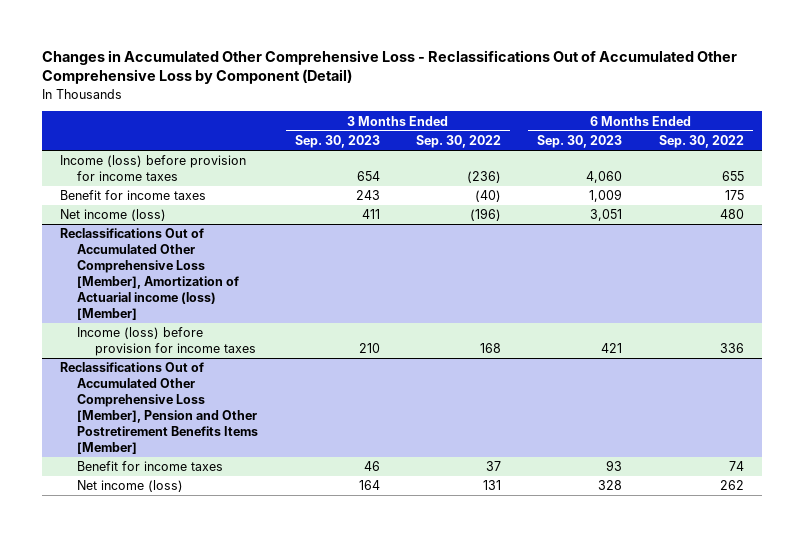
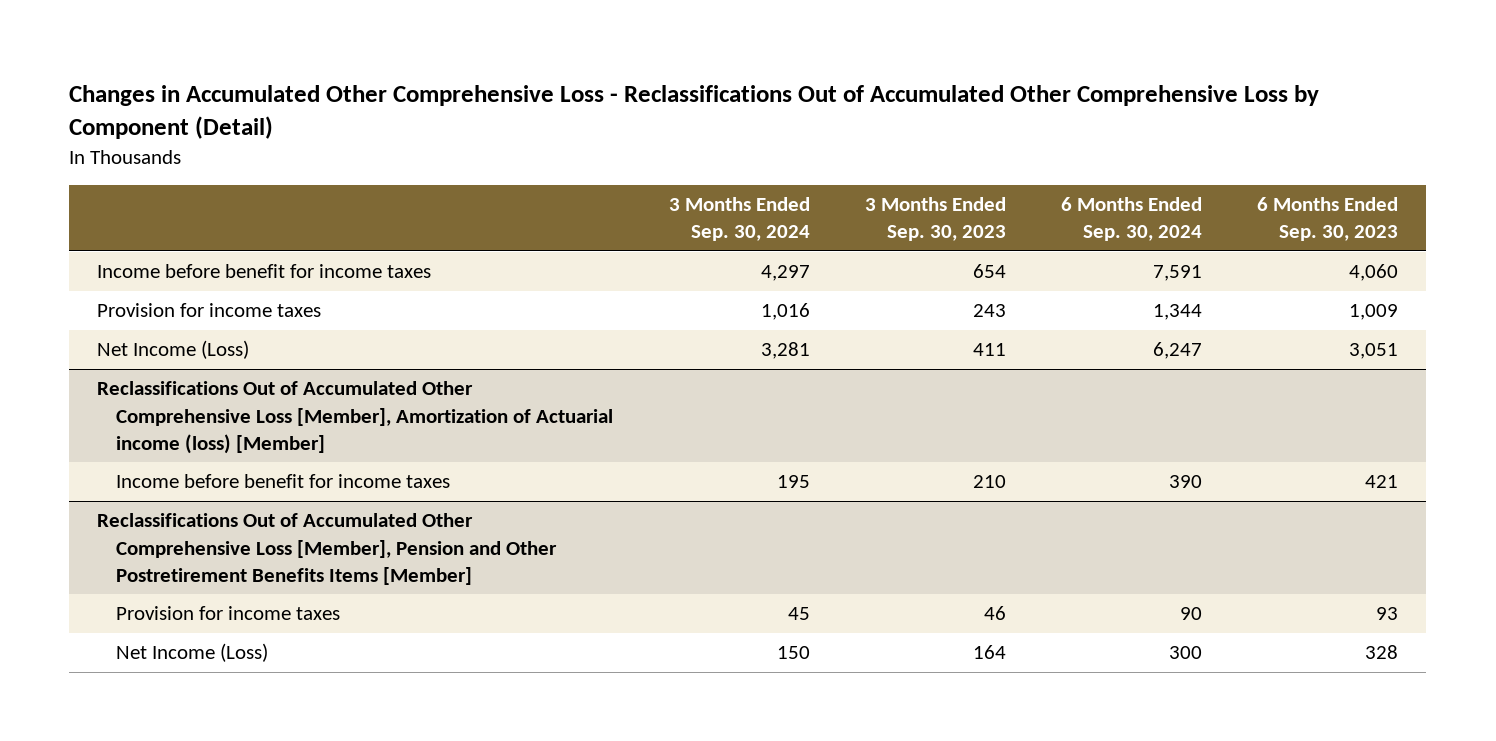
- | 3 Months Ended Sep. 30, 2023 | 3 Months Ended Sep. 30, 2022 | 6 Months Ended Sep. 30, 2023 | 6 Months Ended Sep. 30, 2022
+ | 3 Months Ended Sep. 30, 2024 | 3 Months Ended Sep. 30, 2023 | 6 Months Ended Sep. 30, 2024 | 6 Months Ended Sep. 30, 2023
- Income (loss) before provision for income taxes | 654 | (236) | 4,060 | 655
- Benefit for income taxes | 243 | (40) | 1,009 | 175
- Net income (loss) | 411 | (196) | 3,051 | 480
+ Income before benefit for income taxes | 4,297 | 654 | 7,591 | 4,060
+ Provision for income taxes | 1,016 | 243 | 1,344 | 1,009
+ Net Income (Loss) | 3,281 | 411 | 6,247 | 3,051
@ Reclassifications Out of Accumulated Other Comprehensive Loss [Member], Amortization of Actuarial income (loss) [Member]
- Income (loss) before provision for income taxes | 210 | 168 | 421 | 336
+ Income before benefit for income taxes | 195 | 210 | 390 | 421
@ Reclassifications Out of Accumulated Other Comprehensive Loss [Member], Pension and Other Postretirement Benefits Items [Member]
- Benefit for income taxes | 46 | 37 | 93 | 74
- Net income (loss) | 164 | 131 | 328 | 262
+ Provision for income taxes | 45 | 46 | 90 | 93
+ Net Income (Loss) | 150 | 164 | 300 | 328

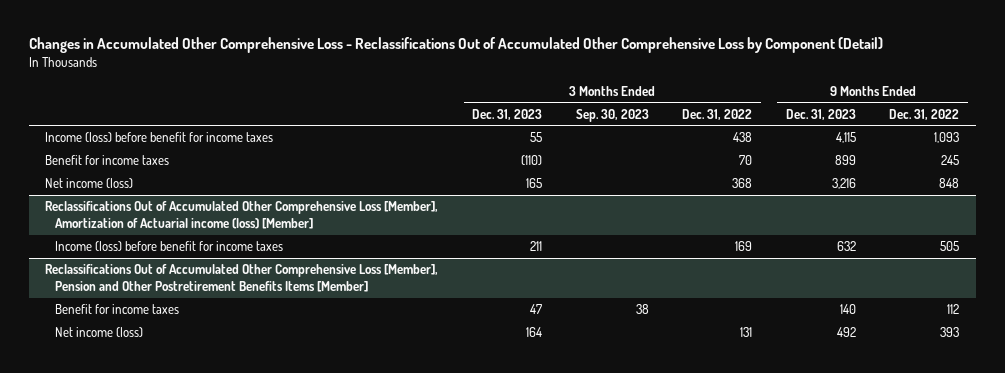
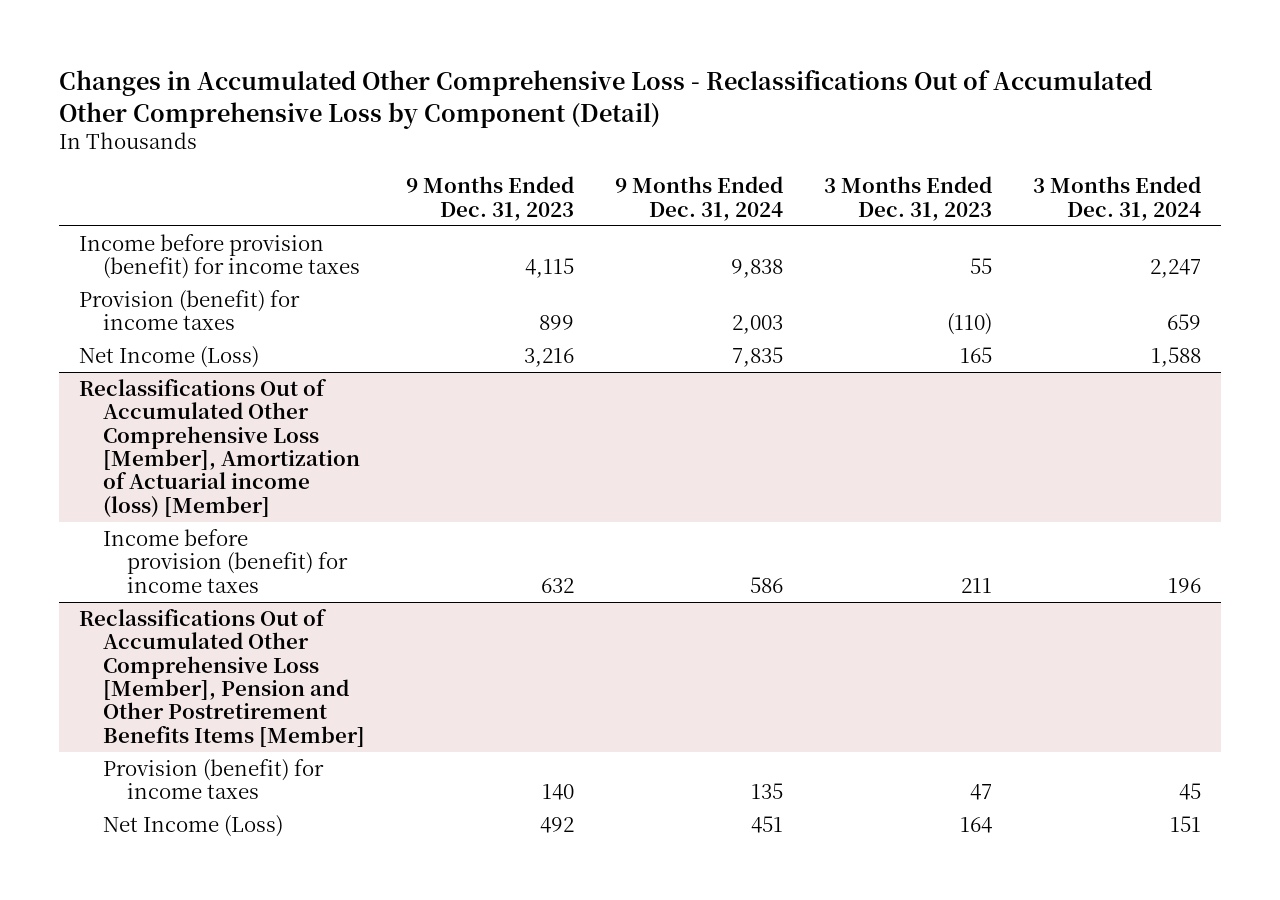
- | 3 Months Ended Dec. 31, 2023 | 3 Months Ended Sep. 30, 2023 | 3 Months Ended Dec. 31, 2022 | 9 Months Ended Dec. 31, 2023 | 9 Months Ended Dec. 31, 2022
+ | 9 Months Ended Dec. 31, 2023 | 9 Months Ended Dec. 31, 2024 | 3 Months Ended Dec. 31, 2023 | 3 Months Ended Dec. 31, 2024
- Income (loss) before benefit for income taxes | 55 | | 438 | 4,115 | 1,093
- Benefit for income taxes | (110) | | 70 | 899 | 245
- Net income (loss) | 165 | | 368 | 3,216 | 848
+ Income before provision (benefit) for income taxes | 4,115 | 9,838 | 55 | 2,247
+ Provision (benefit) for income taxes | 899 | 2,003 | (110) | 659
+ Net Income (Loss) | 3,216 | 7,835 | 165 | 1,588
@ Reclassifications Out of Accumulated Other Comprehensive Loss [Member], Amortization of Actuarial income (loss) [Member]
- Income (loss) before benefit for income taxes | 211 | | 169 | 632 | 505
+ Income before provision (benefit) for income taxes | 632 | 586 | 211 | 196
@ Reclassifications Out of Accumulated Other Comprehensive Loss [Member], Pension and Other Postretirement Benefits Items [Member]
- Benefit for income taxes | 47 | 38 | | 140 | 112
- Net income (loss) | 164 | | 131 | 492 | 393
+ Provision (benefit) for income taxes | 140 | 135 | 47 | 45
+ Net Income (Loss) | 492 | 451 | 164 | 151

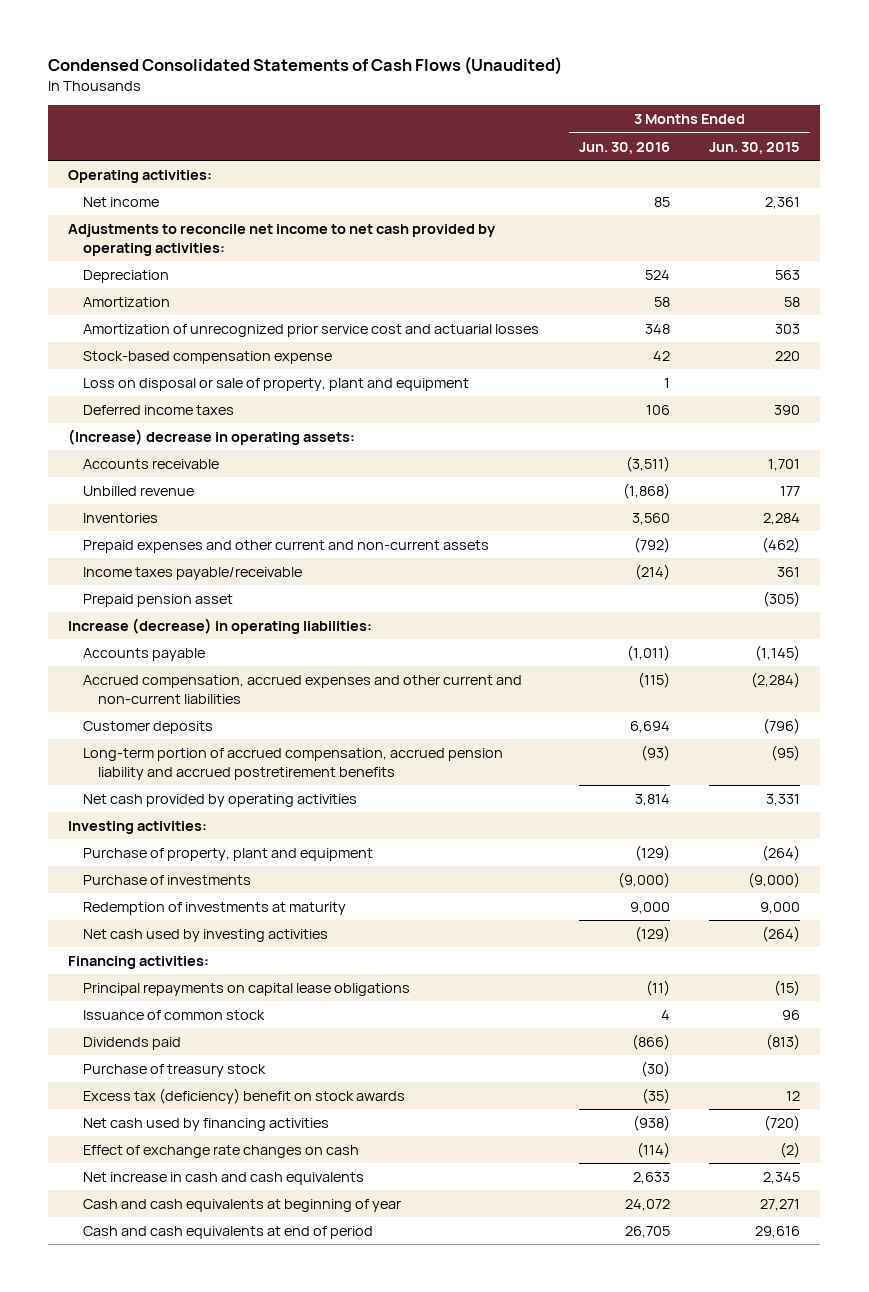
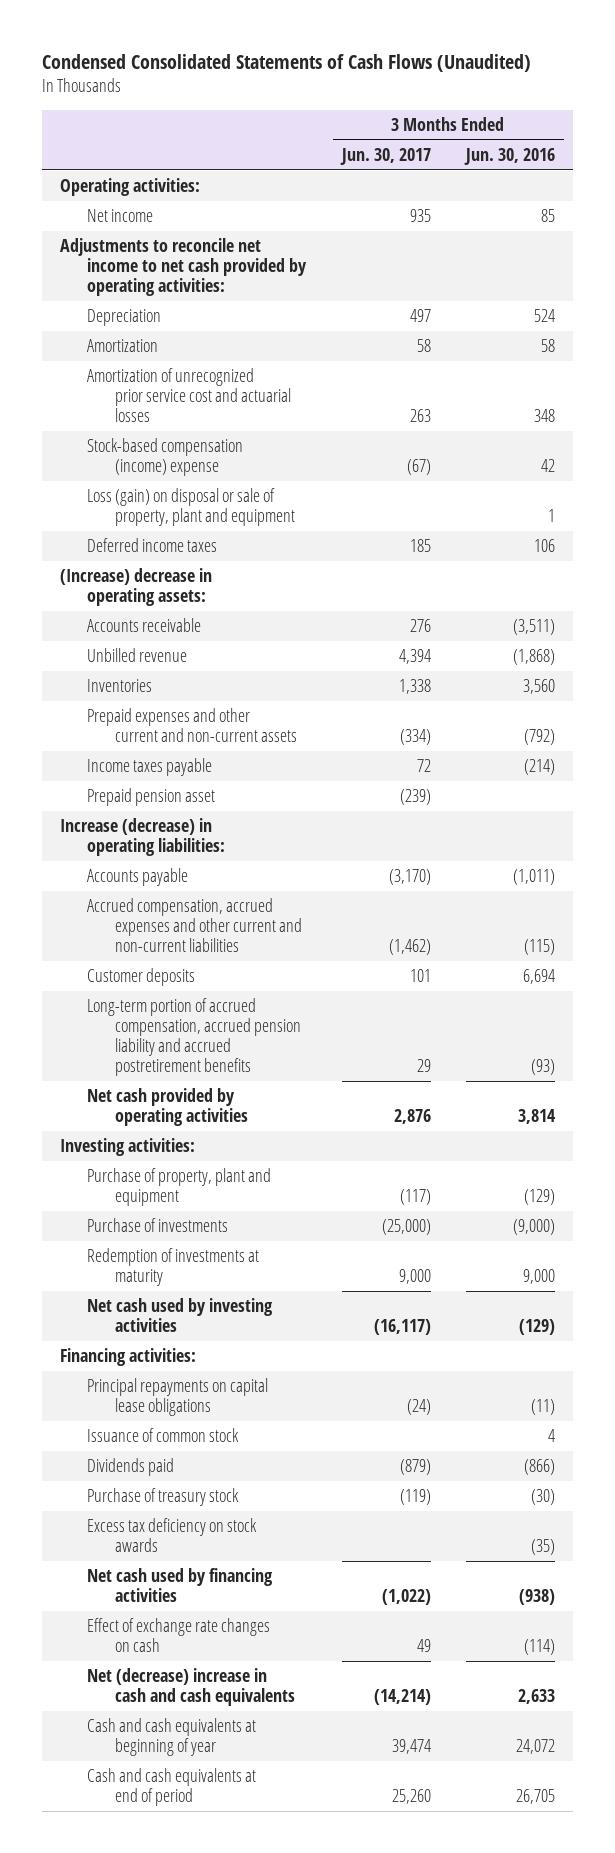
- | 3 Months Ended Jun. 30, 2016 | 3 Months Ended Jun. 30, 2015
+ | 3 Months Ended Jun. 30, 2017 | 3 Months Ended Jun. 30, 2016
- Stock-based compensation expense | 42 | 220
- Loss on disposal or sale of property, plant and equipment | 1 |
+ Stock-based compensation (income) expense | (67) | 42
+ Loss (gain) on disposal or sale of property, plant and equipment | | 1
- Income taxes payable/receivable | (214) | 361
+ Income taxes payable | 72 | (214)
- Excess tax (deficiency) benefit on stock awards | (35) | 12
+ Excess tax deficiency on stock awards | | (35)
- Net increase in cash and cash equivalents | 2,633 | 2,345
+ Net (decrease) increase in cash and cash equivalents | (14,214) | 2,633

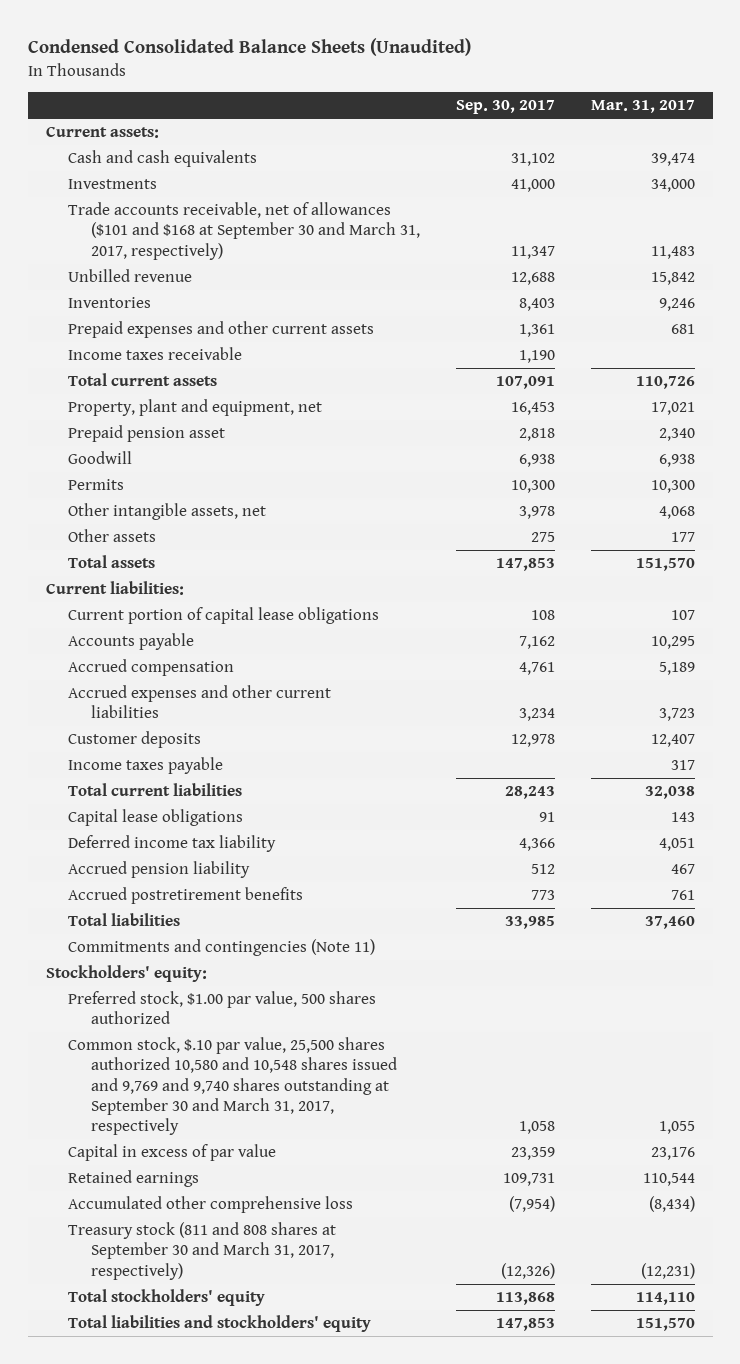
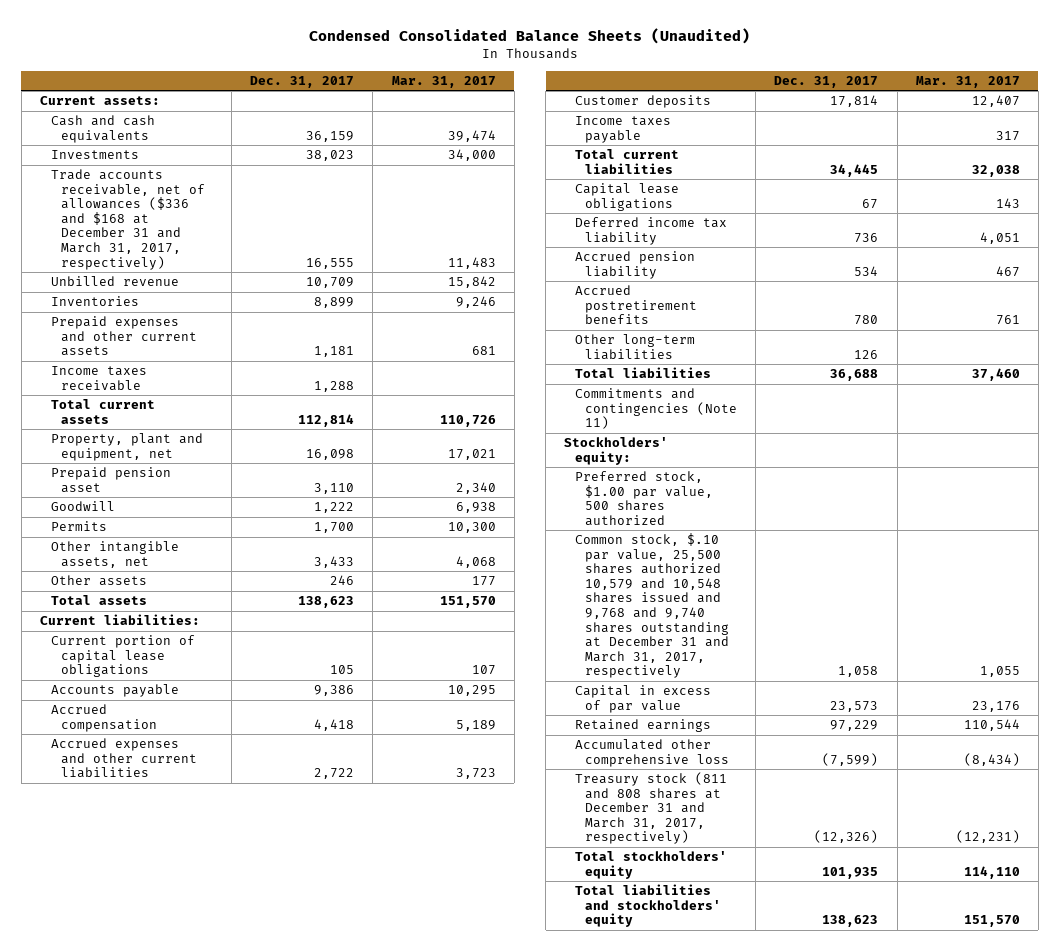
- | Sep. 30, 2017 | Mar. 31, 2017
+ | Dec. 31, 2017 | Mar. 31, 2017
- Trade accounts receivable, net of allowances ($101 and $168 at September 30 and March 31, 2017, respectively) | 11,347 | 11,483
+ Trade accounts receivable, net of allowances ($336 and $168 at December 31 and March 31, 2017, respectively) | 16,555 | 11,483
+ Other long-term liabilities | 126 |
- Common stock, $.10 par value, 25,500 shares authorized 10,580 and 10,548 shares issued and 9,769 and 9,740 shares outstanding at September 30 and March 31, 2017, respectively | 1,058 | 1,055
+ Common stock, $.10 par value, 25,500 shares authorized 10,579 and 10,548 shares issued and 9,768 and 9,740 shares outstanding at December 31 and March 31, 2017, respectively | 1,058 | 1,055
- Treasury stock (811 and 808 shares at September 30 and March 31, 2017, respectively) | (12,326) | (12,231)
+ Treasury stock (811 and 808 shares at December 31 and March 31, 2017, respectively) | (12,326) | (12,231)

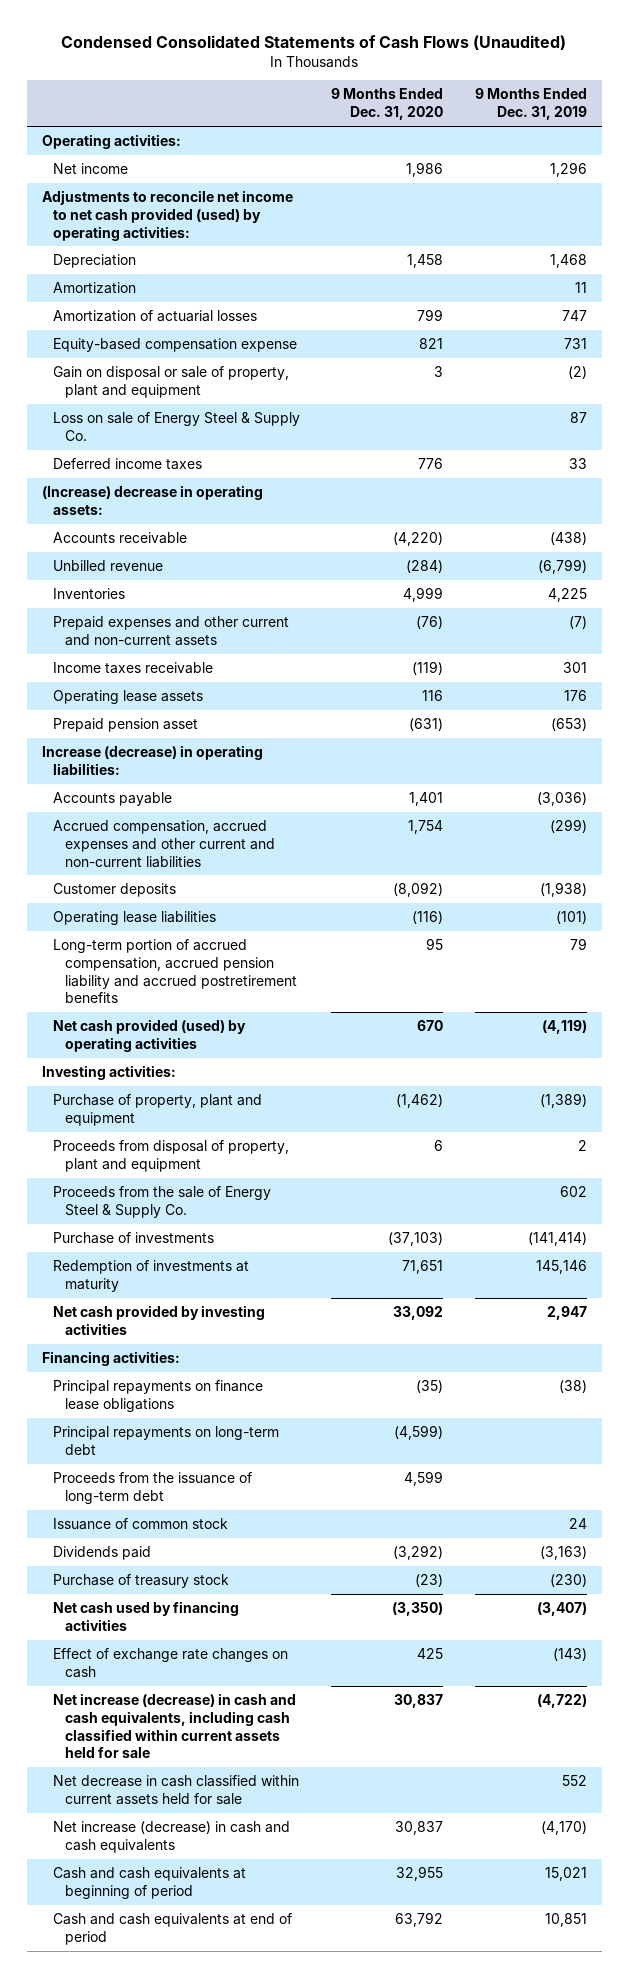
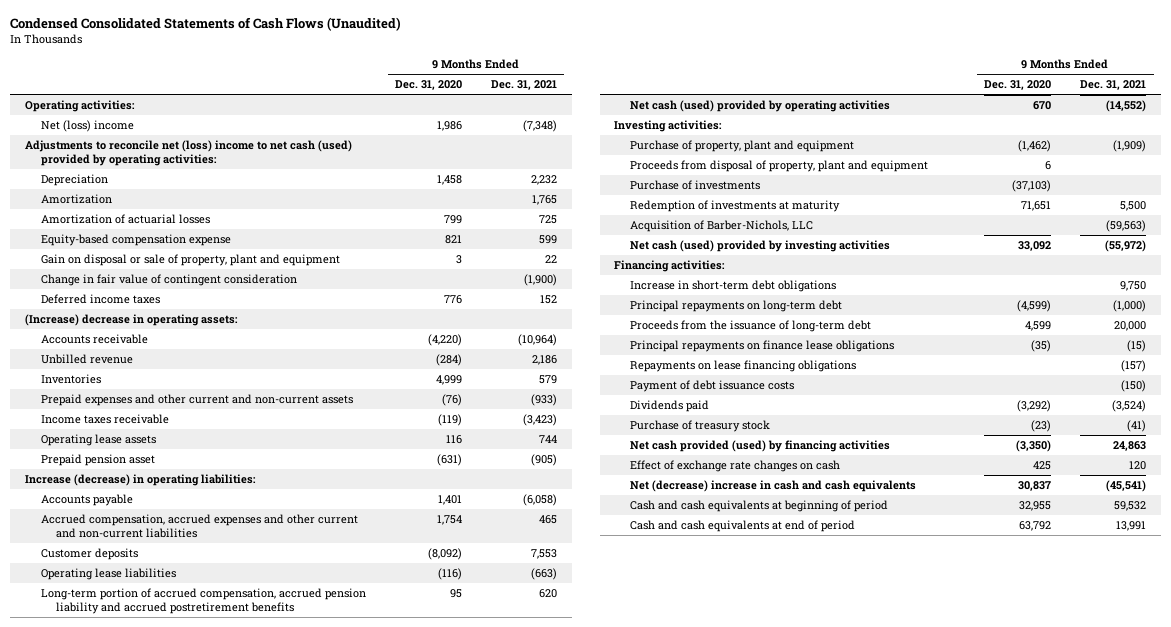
- | 9 Months Ended Dec. 31, 2020 | 9 Months Ended Dec. 31, 2019
+ | 9 Months Ended Dec. 31, 2020 | 9 Months Ended Dec. 31, 2021
- Net income | 1,986 | 1,296
- Adjustments to reconcile net income to net cash provided (used) by operating activities:
+ Net (loss) income | 1,986 | (7,348)
+ Adjustments to reconcile net (loss) income to net cash (used) provided by operating activities:
- Loss on sale of Energy Steel & Supply Co. | | 87
+ Change in fair value of contingent consideration | | (1,900)
- Net cash provided (used) by operating activities | 670 | (4,119)
+ Net cash (used) provided by operating activities | 670 | (14,552)
- Proceeds from the sale of Energy Steel & Supply Co. | | 602
- Net cash provided by investing activities | 33,092 | 2,947
+ Acquisition of Barber-Nichols, LLC | | (59,563)
+ Net cash (used) provided by investing activities | 33,092 | (55,972)
+ Increase in short-term debt obligations | | 9,750
- Issuance of common stock | | 24
moved down: Principal repayments on finance lease obligations | (35) | (15)
+ Repayments on lease financing obligations | | (157)
+ Payment of debt issuance costs | | (150)
- Net cash used by financing activities | (3,350) | (3,407)
+ Net cash provided (used) by financing activities | (3,350) | 24,863
- Net increase (decrease) in cash and cash equivalents, including cash classified within current assets held for sale | 30,837 | (4,722)
- Net decrease in cash classified within current assets held for sale | | 552
- Net increase (decrease) in cash and cash equivalents | 30,837 | (4,170)
+ Net (decrease) increase in cash and cash equivalents | 30,837 | (45,541)

